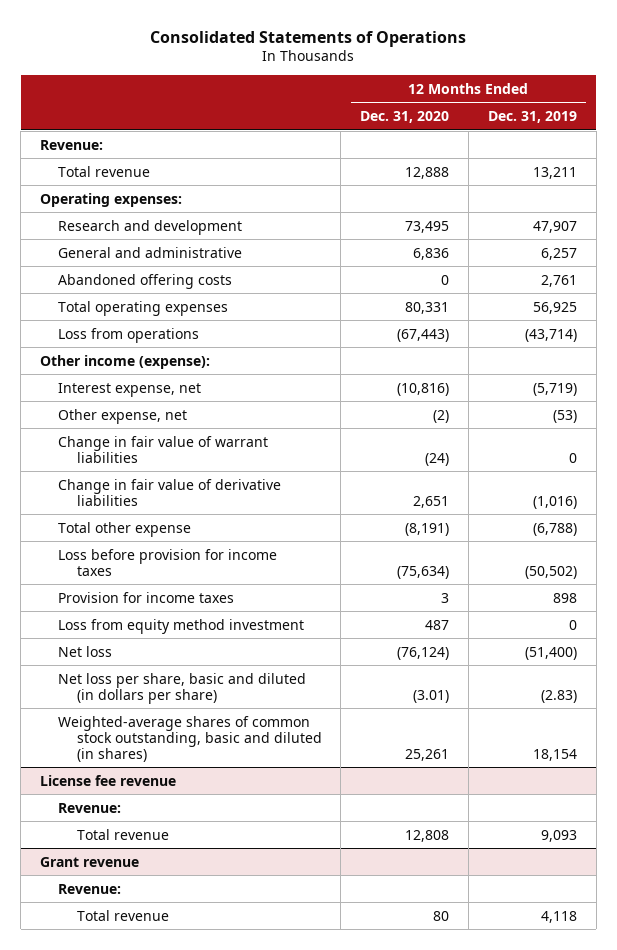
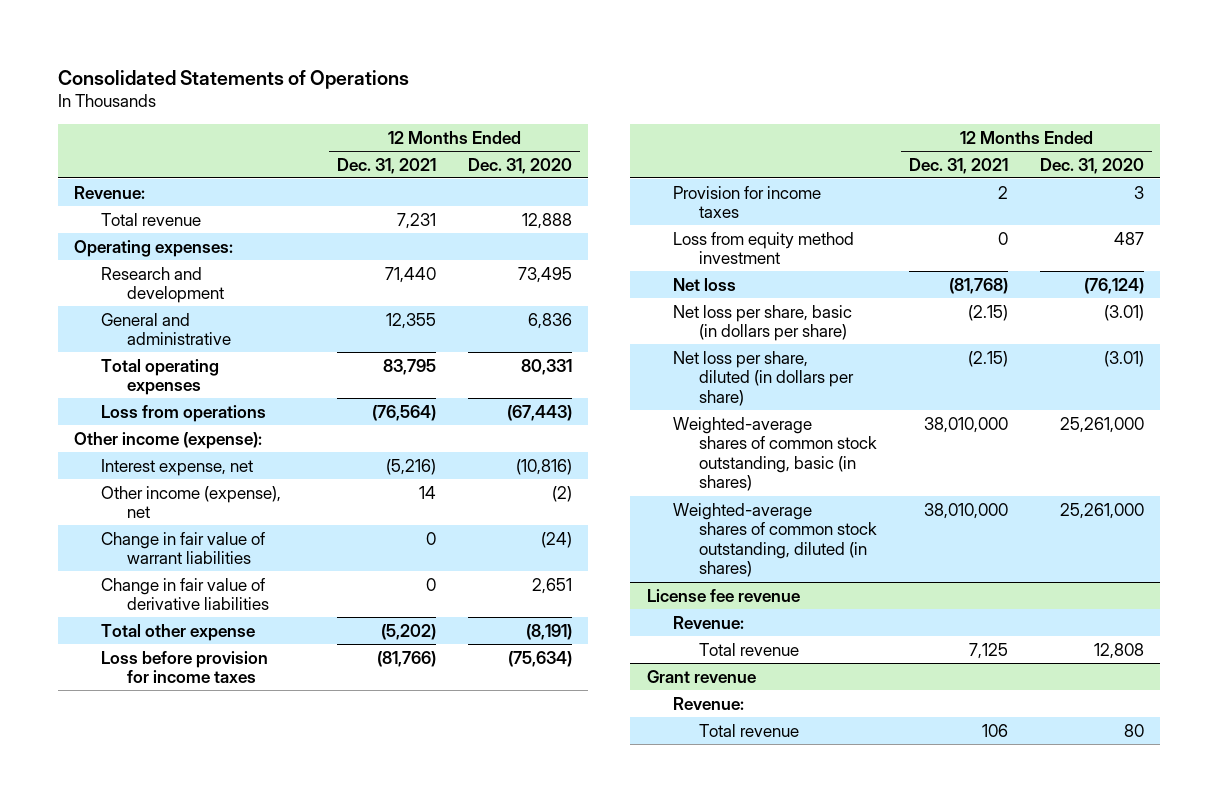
- | 12 Months Ended Dec. 31, 2020 | 12 Months Ended Dec. 31, 2019
+ | 12 Months Ended Dec. 31, 2021 | 12 Months Ended Dec. 31, 2020
- Abandoned offering costs | 0 | 2,761
- Other expense, net | (2) | (53)
+ Other income (expense), net | 14 | (2)
- Net loss per share, basic and diluted (in dollars per share) | (3.01) | (2.83)
- Weighted-average shares of common stock outstanding, basic and diluted (in shares) | 25,261 | 18,154
+ Net loss per share, basic (in dollars per share) | (2.15) | (3.01)
+ Net loss per share, diluted (in dollars per share) | (2.15) | (3.01)
+ Weighted-average shares of common stock outstanding, basic (in shares) | 38,010,000 | 25,261,000
+ Weighted-average shares of common stock outstanding, diluted (in shares) | 38,010,000 | 25,261,000

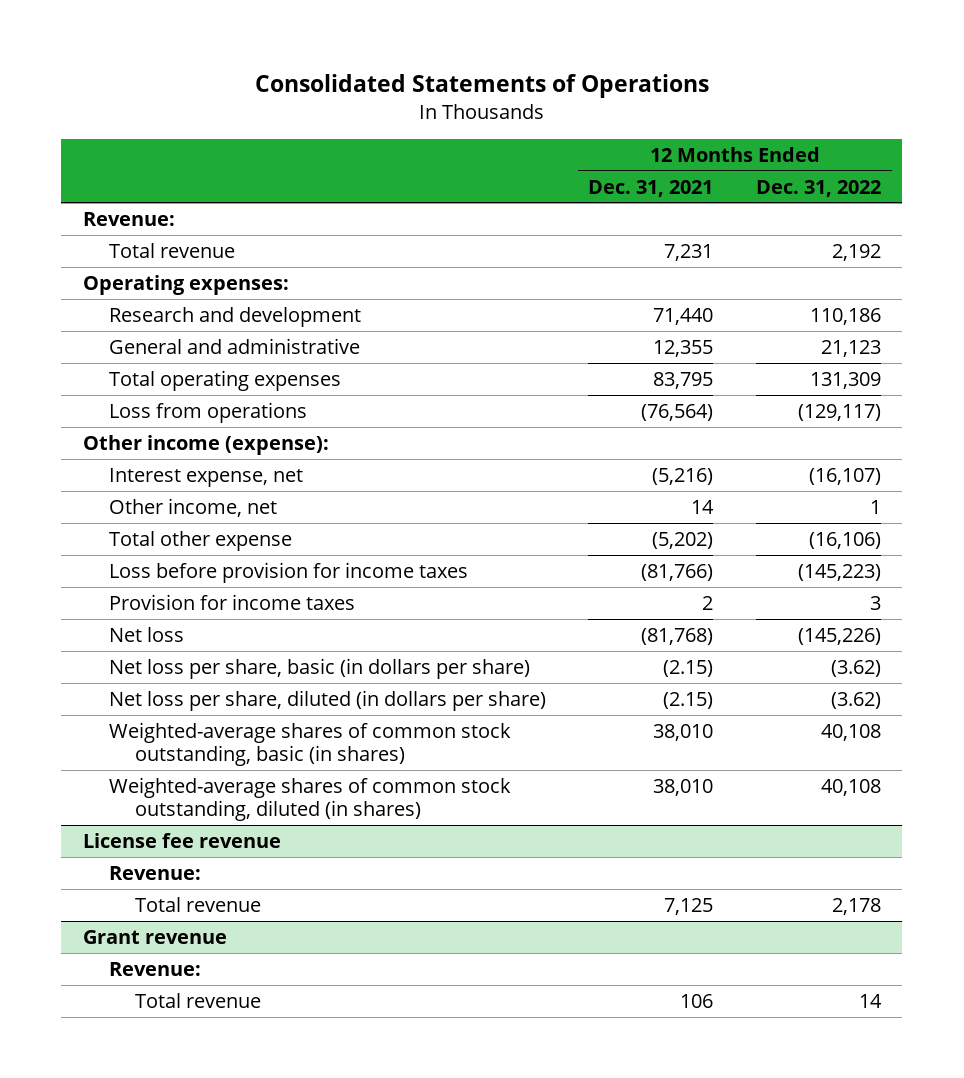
- | 12 Months Ended Dec. 31, 2021 | 12 Months Ended Dec. 31, 2020
+ | 12 Months Ended Dec. 31, 2021 | 12 Months Ended Dec. 31, 2022
- Other income (expense), net | 14 | (2)
- Change in fair value of warrant liabilities | 0 | (24)
- Change in fair value of derivative liabilities | 0 | 2,651
+ Other income, net | 14 | 1
- Loss from equity method investment | 0 | 487
- Weighted-average shares of common stock outstanding, basic (in shares) | 38,010,000 | 25,261,000
- Weighted-average shares of common stock outstanding, diluted (in shares) | 38,010,000 | 25,261,000
+ Weighted-average shares of common stock outstanding, basic (in shares) | 38,010 | 40,108
+ Weighted-average shares of common stock outstanding, diluted (in shares) | 38,010 | 40,108

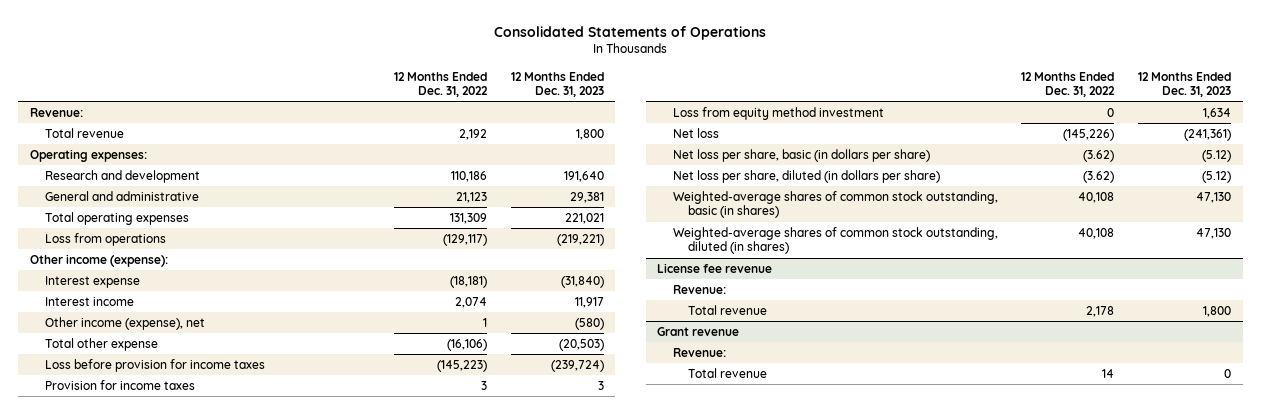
- | 12 Months Ended Dec. 31, 2021 | 12 Months Ended Dec. 31, 2022
+ | 12 Months Ended Dec. 31, 2022 | 12 Months Ended Dec. 31, 2023
- Interest expense, net | (5,216) | (16,107)
- Other income, net | 14 | 1
+ Interest expense | (18,181) | (31,840)
+ Interest income | 2,074 | 11,917
+ Other income (expense), net | 1 | (580)
+ Loss from equity method investment | 0 | 1,634

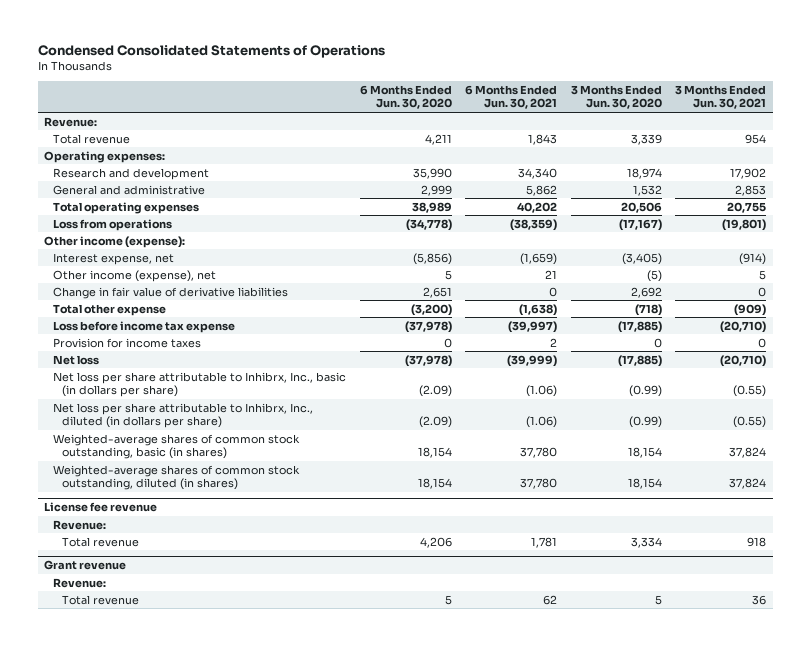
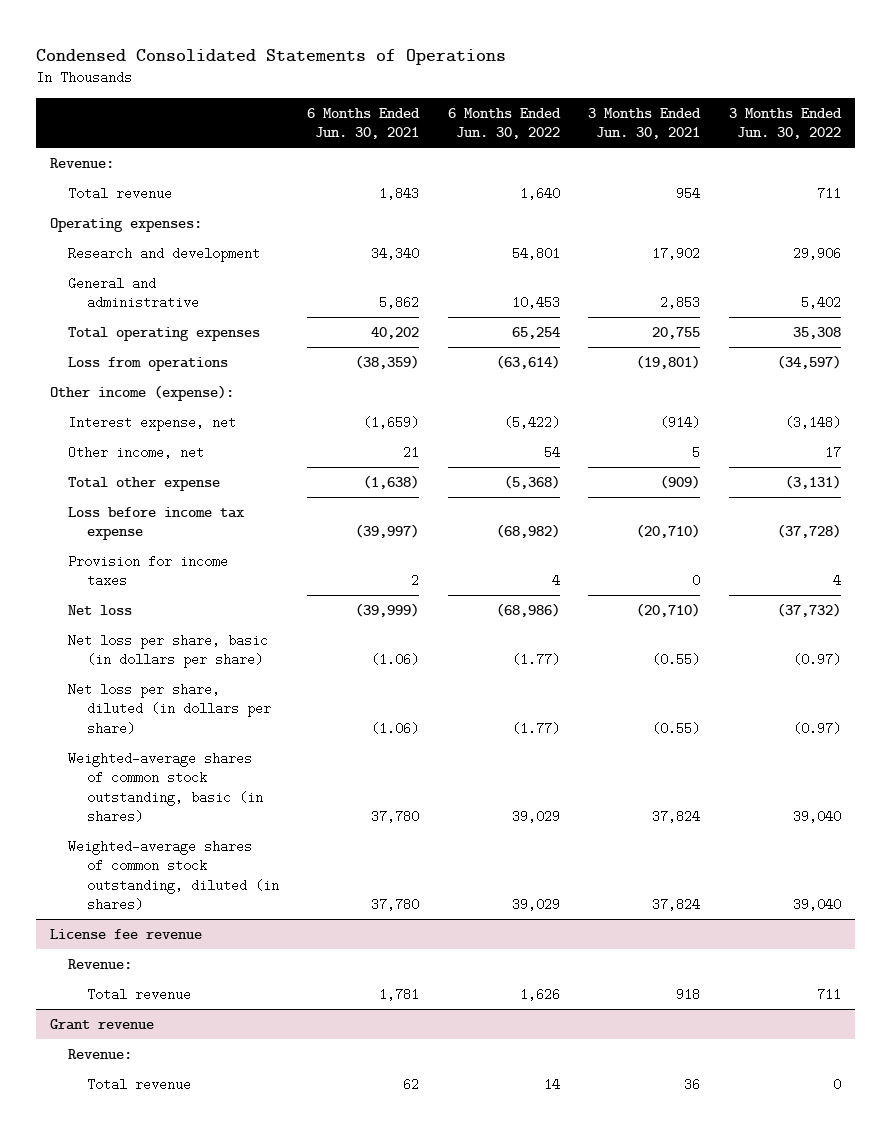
- | 6 Months Ended Jun. 30, 2020 | 6 Months Ended Jun. 30, 2021 | 3 Months Ended Jun. 30, 2020 | 3 Months Ended Jun. 30, 2021
+ | 6 Months Ended Jun. 30, 2021 | 6 Months Ended Jun. 30, 2022 | 3 Months Ended Jun. 30, 2021 | 3 Months Ended Jun. 30, 2022
- Other income (expense), net | 5 | 21 | (5) | 5
- Change in fair value of derivative liabilities | 2,651 | 0 | 2,692 | 0
+ Other income, net | 21 | 54 | 5 | 17
- Net loss per share attributable to Inhibrx, Inc., basic (in dollars per share) | (2.09) | (1.06) | (0.99) | (0.55)
- Net loss per share attributable to Inhibrx, Inc., diluted (in dollars per share) | (2.09) | (1.06) | (0.99) | (0.55)
+ Net loss per share, basic (in dollars per share) | (1.06) | (1.77) | (0.55) | (0.97)
+ Net loss per share, diluted (in dollars per share) | (1.06) | (1.77) | (0.55) | (0.97)

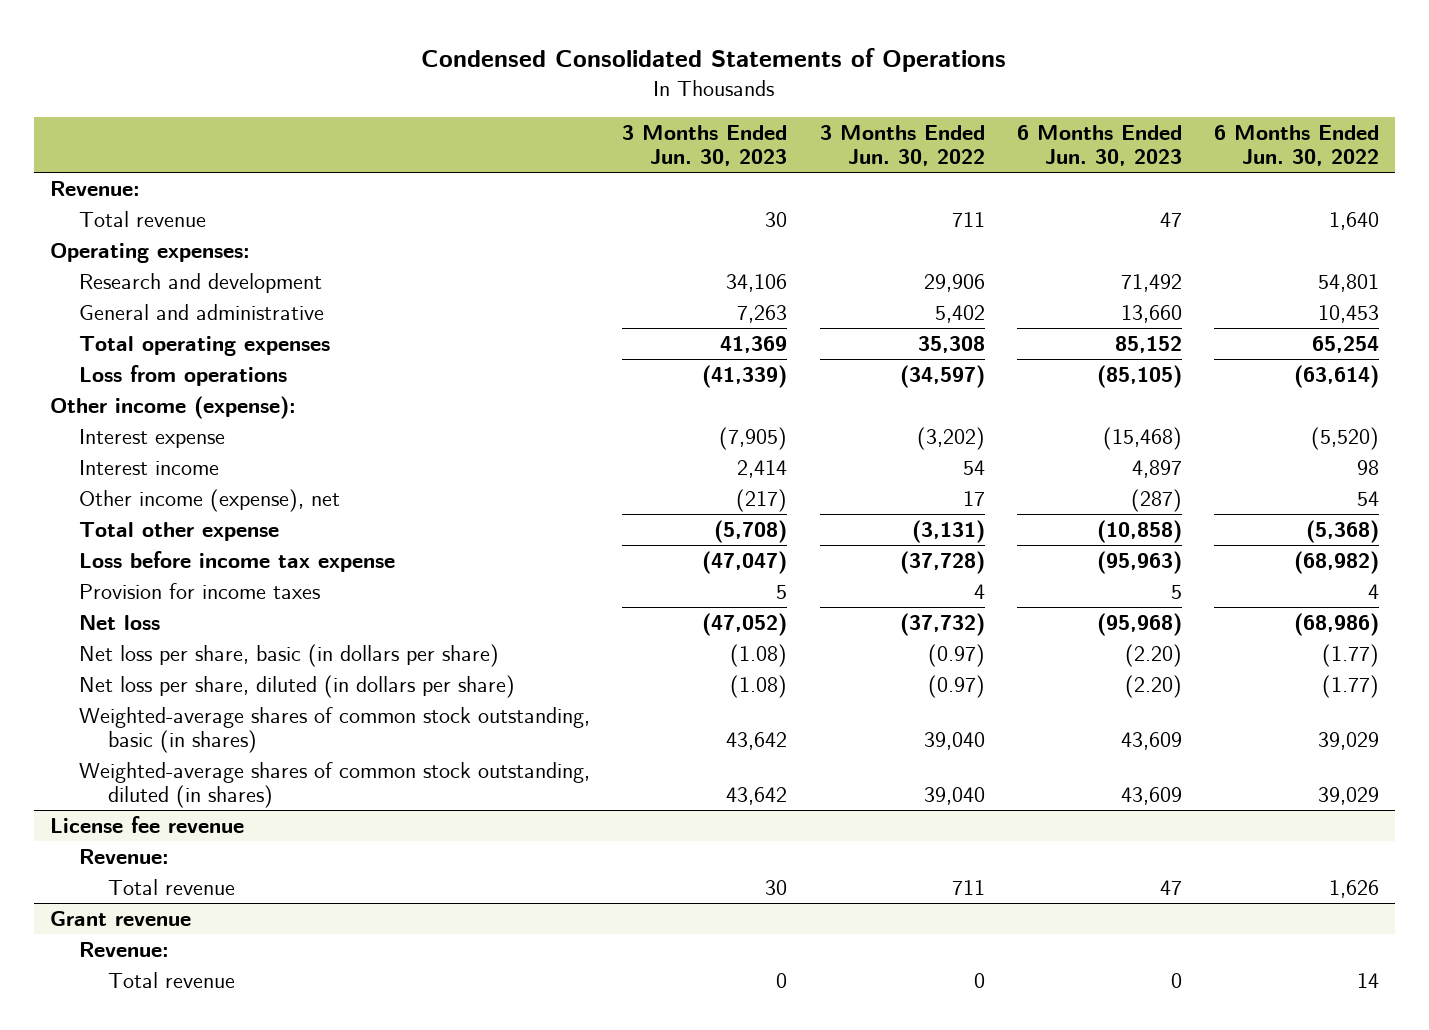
- | 6 Months Ended Jun. 30, 2021 | 6 Months Ended Jun. 30, 2022 | 3 Months Ended Jun. 30, 2021 | 3 Months Ended Jun. 30, 2022
+ | 3 Months Ended Jun. 30, 2023 | 3 Months Ended Jun. 30, 2022 | 6 Months Ended Jun. 30, 2023 | 6 Months Ended Jun. 30, 2022
- Interest expense, net | (1,659) | (5,422) | (914) | (3,148)
- Other income, net | 21 | 54 | 5 | 17
+ Interest expense | (7,905) | (3,202) | (15,468) | (5,520)
+ Interest income | 2,414 | 54 | 4,897 | 98
+ Other income (expense), net | (217) | 17 | (287) | 54

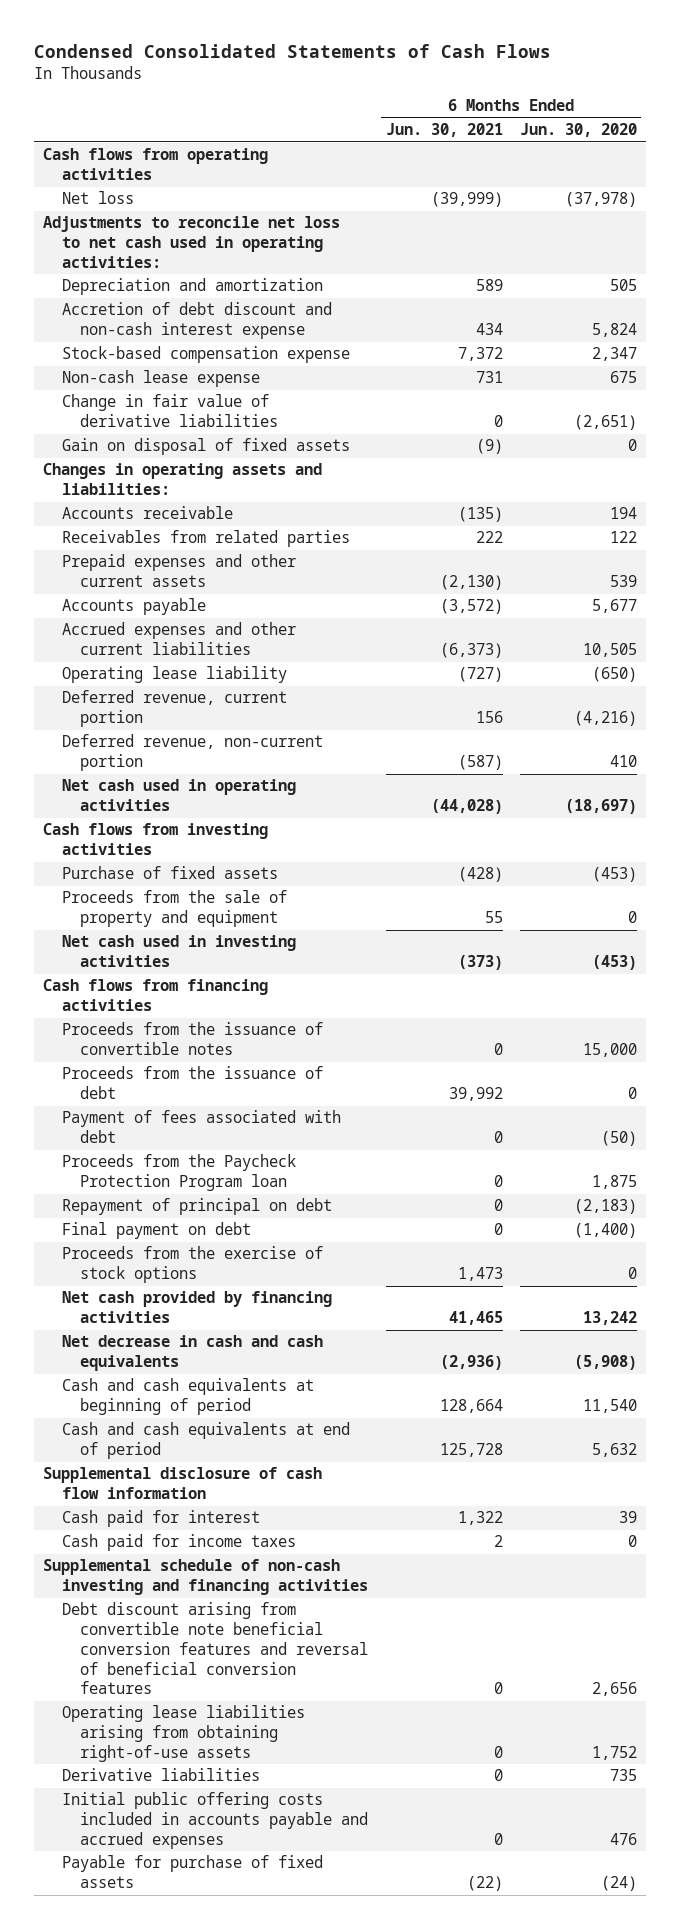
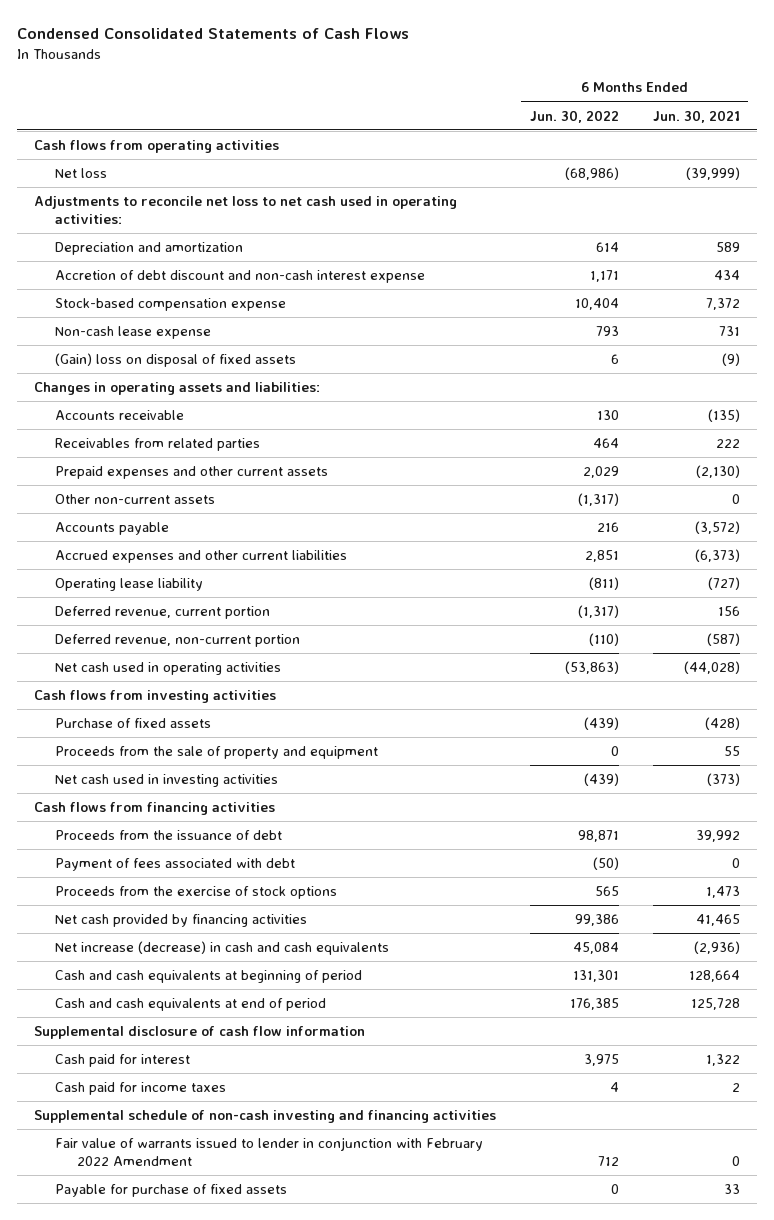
- | 6 Months Ended Jun. 30, 2021 | 6 Months Ended Jun. 30, 2020
+ | 6 Months Ended Jun. 30, 2022 | 6 Months Ended Jun. 30, 2021
- Change in fair value of derivative liabilities | 0 | (2,651)
- Gain on disposal of fixed assets | (9) | 0
+ (Gain) loss on disposal of fixed assets | 6 | (9)
+ Other non-current assets | (1,317) | 0
- Proceeds from the issuance of convertible notes | 0 | 15,000
- Proceeds from the Paycheck Protection Program loan | 0 | 1,875
- Repayment of principal on debt | 0 | (2,183)
- Final payment on debt | 0 | (1,400)
- Net decrease in cash and cash equivalents | (2,936) | (5,908)
+ Net increase (decrease) in cash and cash equivalents | 45,084 | (2,936)
- Debt discount arising from convertible note beneficial conversion features and reversal of beneficial conversion features | 0 | 2,656
- Operating lease liabilities arising from obtaining right-of-use assets | 0 | 1,752
- Derivative liabilities | 0 | 735
- Initial public offering costs included in accounts payable and accrued expenses | 0 | 476
- Payable for purchase of fixed assets | (22) | (24)
+ Fair value of warrants issued to lender in conjunction with February 2022 Amendment | 712 | 0
+ Payable for purchase of fixed assets | 0 | 33

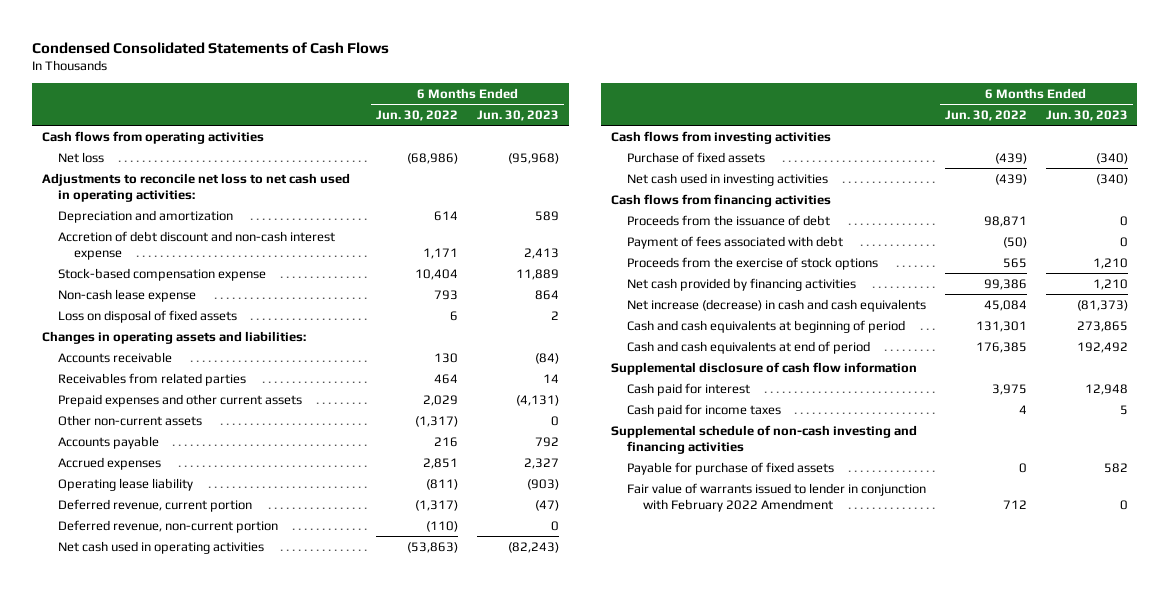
- | 6 Months Ended Jun. 30, 2022 | 6 Months Ended Jun. 30, 2021
+ | 6 Months Ended Jun. 30, 2022 | 6 Months Ended Jun. 30, 2023
- (Gain) loss on disposal of fixed assets | 6 | (9)
+ Loss on disposal of fixed assets | 6 | 2
- Accrued expenses and other current liabilities | 2,851 | (6,373)
+ Accrued expenses | 2,851 | 2,327
- Proceeds from the sale of property and equipment | 0 | 55
moved down: Fair value of warrants issued to lender in conjunction with February 2022 Amendment | 712 | 0

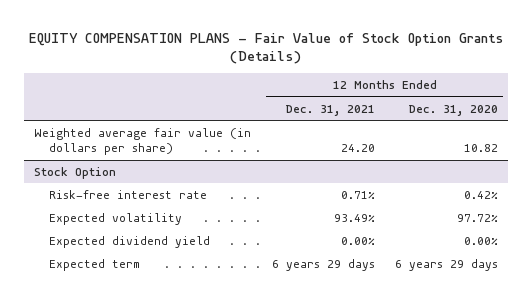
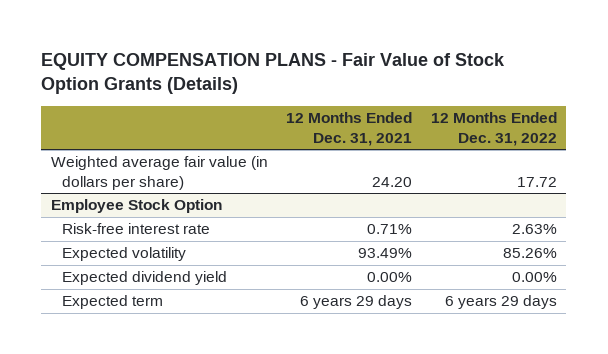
- | 12 Months Ended Dec. 31, 2021 | 12 Months Ended Dec. 31, 2020
+ | 12 Months Ended Dec. 31, 2021 | 12 Months Ended Dec. 31, 2022
- Stock Option
+ Employee Stock Option

